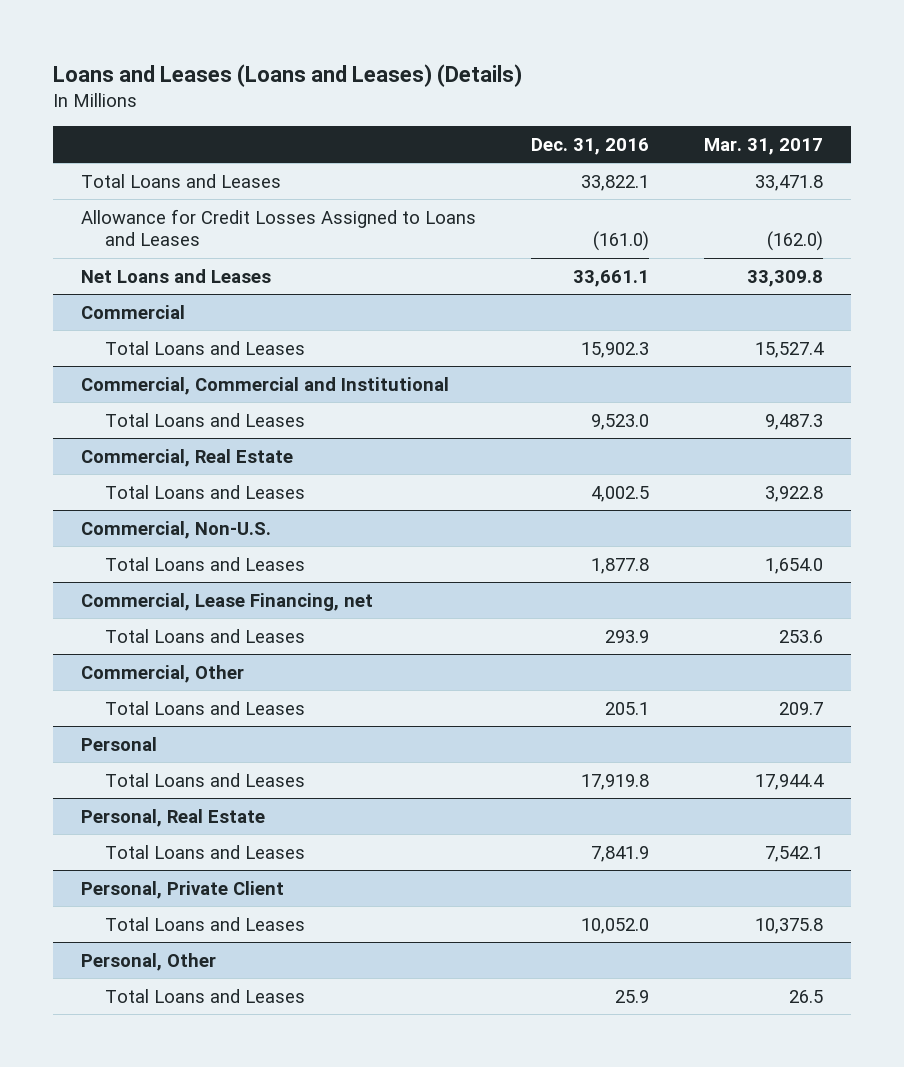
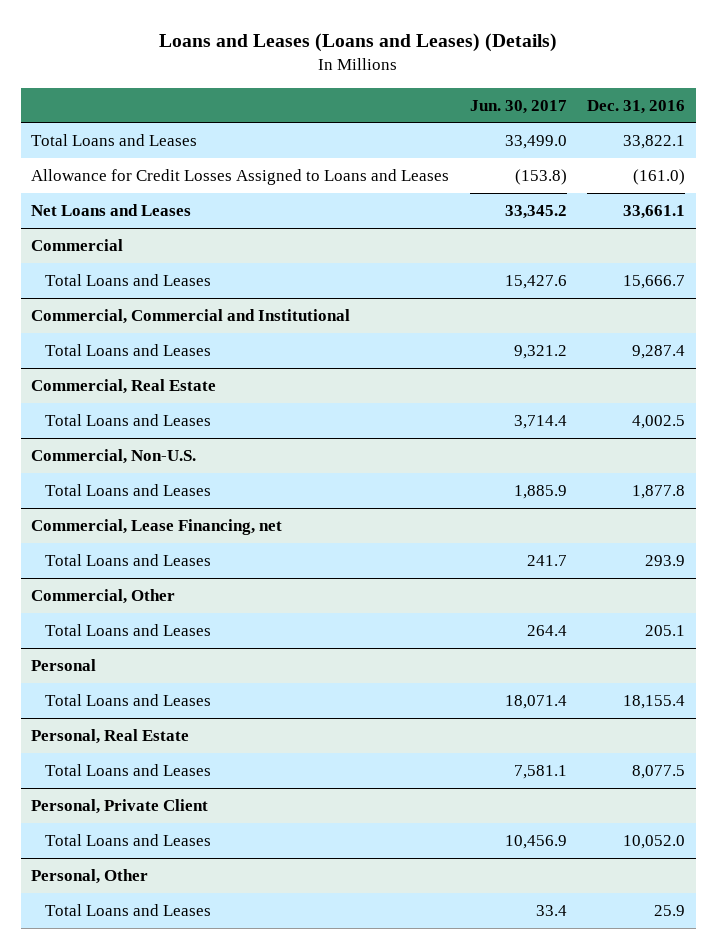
- | Dec. 31, 2016 | Mar. 31, 2017
+ | Jun. 30, 2017 | Dec. 31, 2016
@ Commercial
- Total Loans and Leases | 15,902.3 | 15,527.4
+ Total Loans and Leases | 15,427.6 | 15,666.7
@ Commercial, Commercial and Institutional
- Total Loans and Leases | 9,523.0 | 9,487.3
+ Total Loans and Leases | 9,321.2 | 9,287.4
@ Personal
- Total Loans and Leases | 17,919.8 | 17,944.4
+ Total Loans and Leases | 18,071.4 | 18,155.4
@ Personal, Real Estate
- Total Loans and Leases | 7,841.9 | 7,542.1
+ Total Loans and Leases | 7,581.1 | 8,077.5

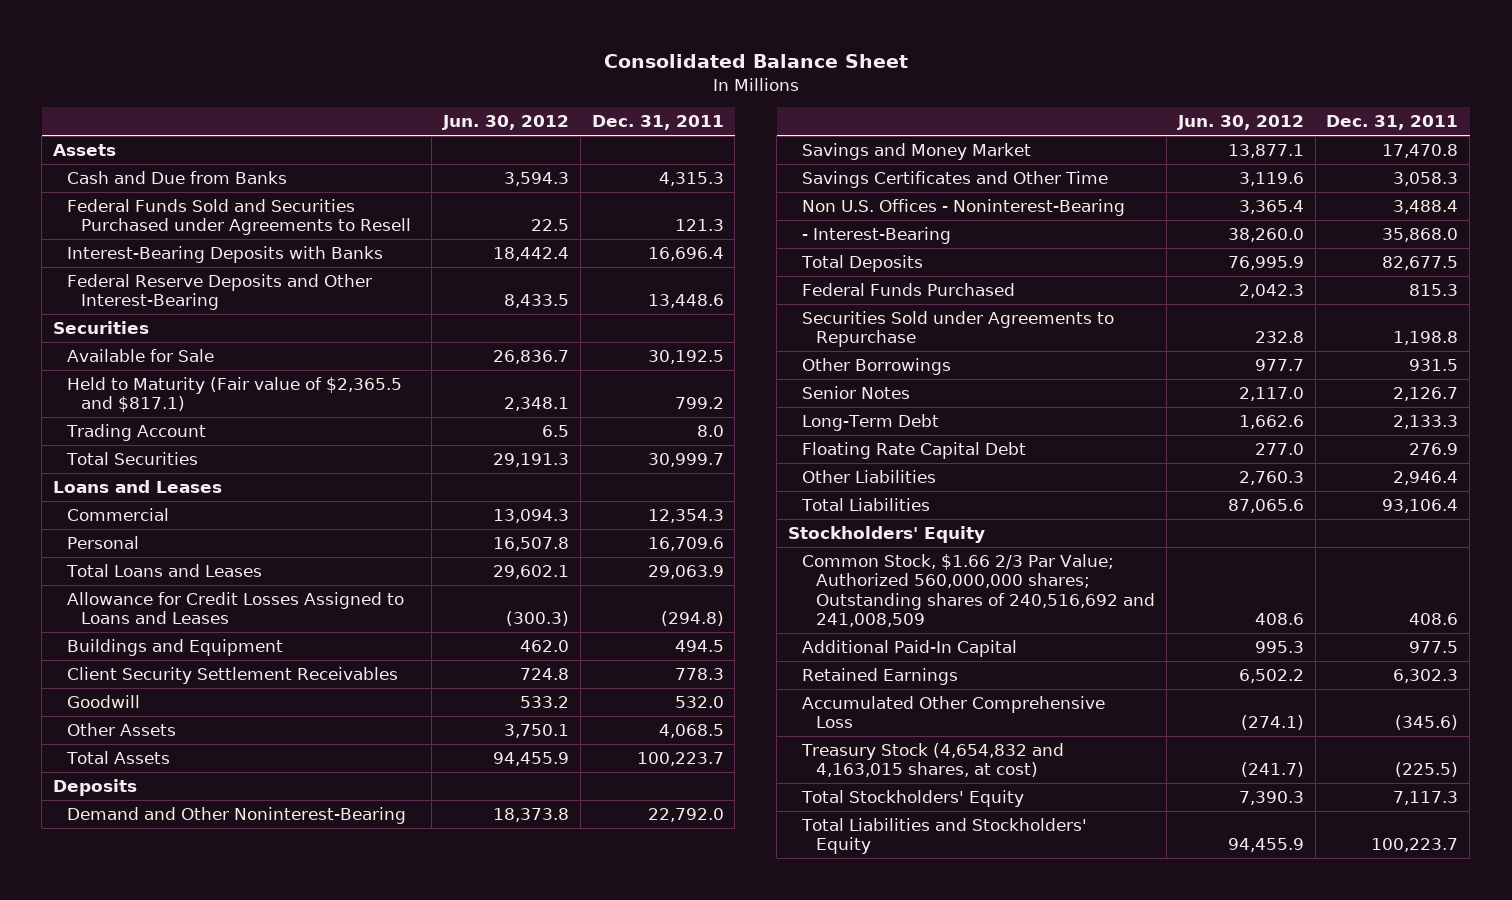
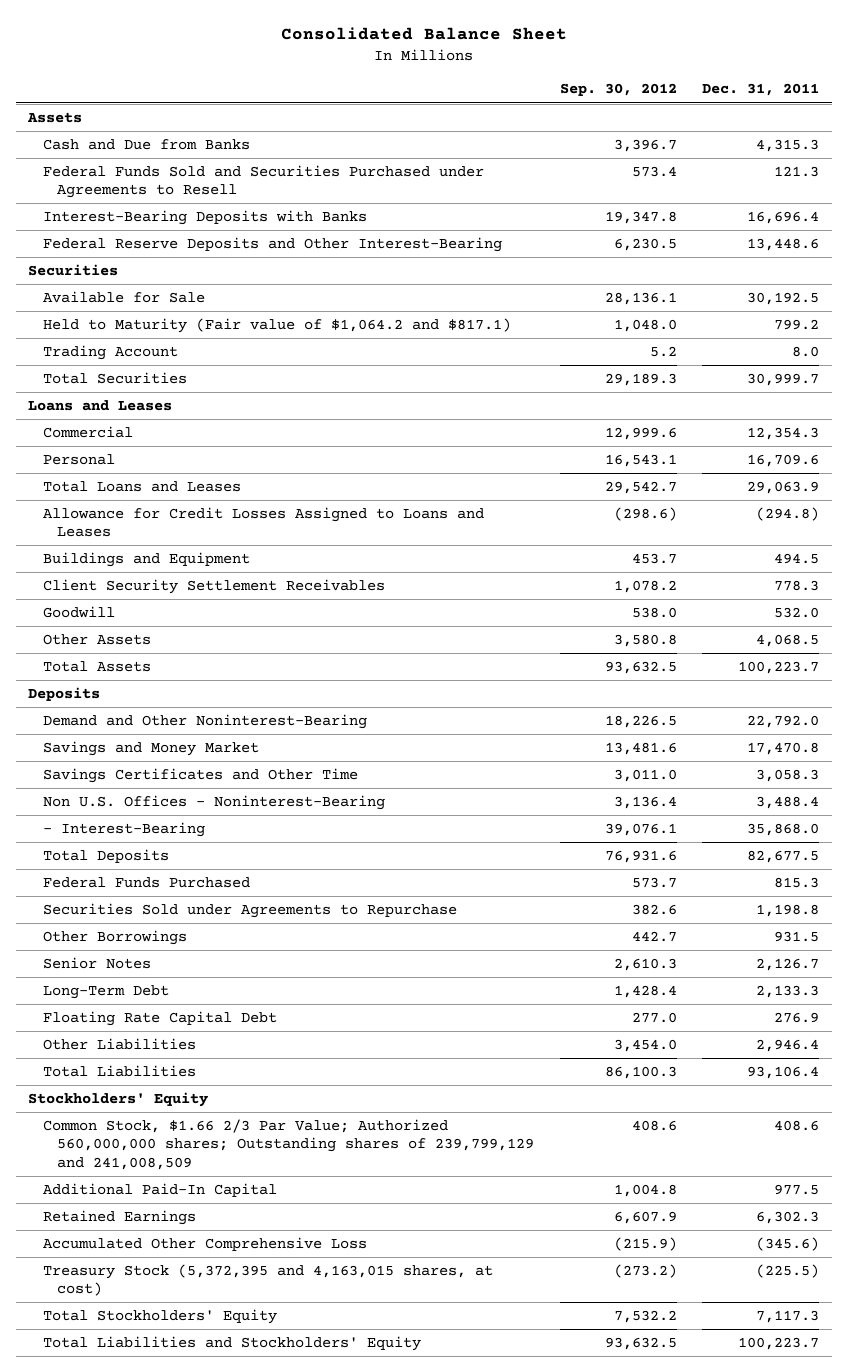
- | Jun. 30, 2012 | Dec. 31, 2011
+ | Sep. 30, 2012 | Dec. 31, 2011
- Held to Maturity (Fair value of $2,365.5 and $817.1) | 2,348.1 | 799.2
+ Held to Maturity (Fair value of $1,064.2 and $817.1) | 1,048.0 | 799.2
- Common Stock, $1.66 2/3 Par Value; Authorized 560,000,000 shares; Outstanding shares of 240,516,692 and 241,008,509 | 408.6 | 408.6
+ Common Stock, $1.66 2/3 Par Value; Authorized 560,000,000 shares; Outstanding shares of 239,799,129 and 241,008,509 | 408.6 | 408.6
- Treasury Stock (4,654,832 and 4,163,015 shares, at cost) | (241.7) | (225.5)
+ Treasury Stock (5,372,395 and 4,163,015 shares, at cost) | (273.2) | (225.5)

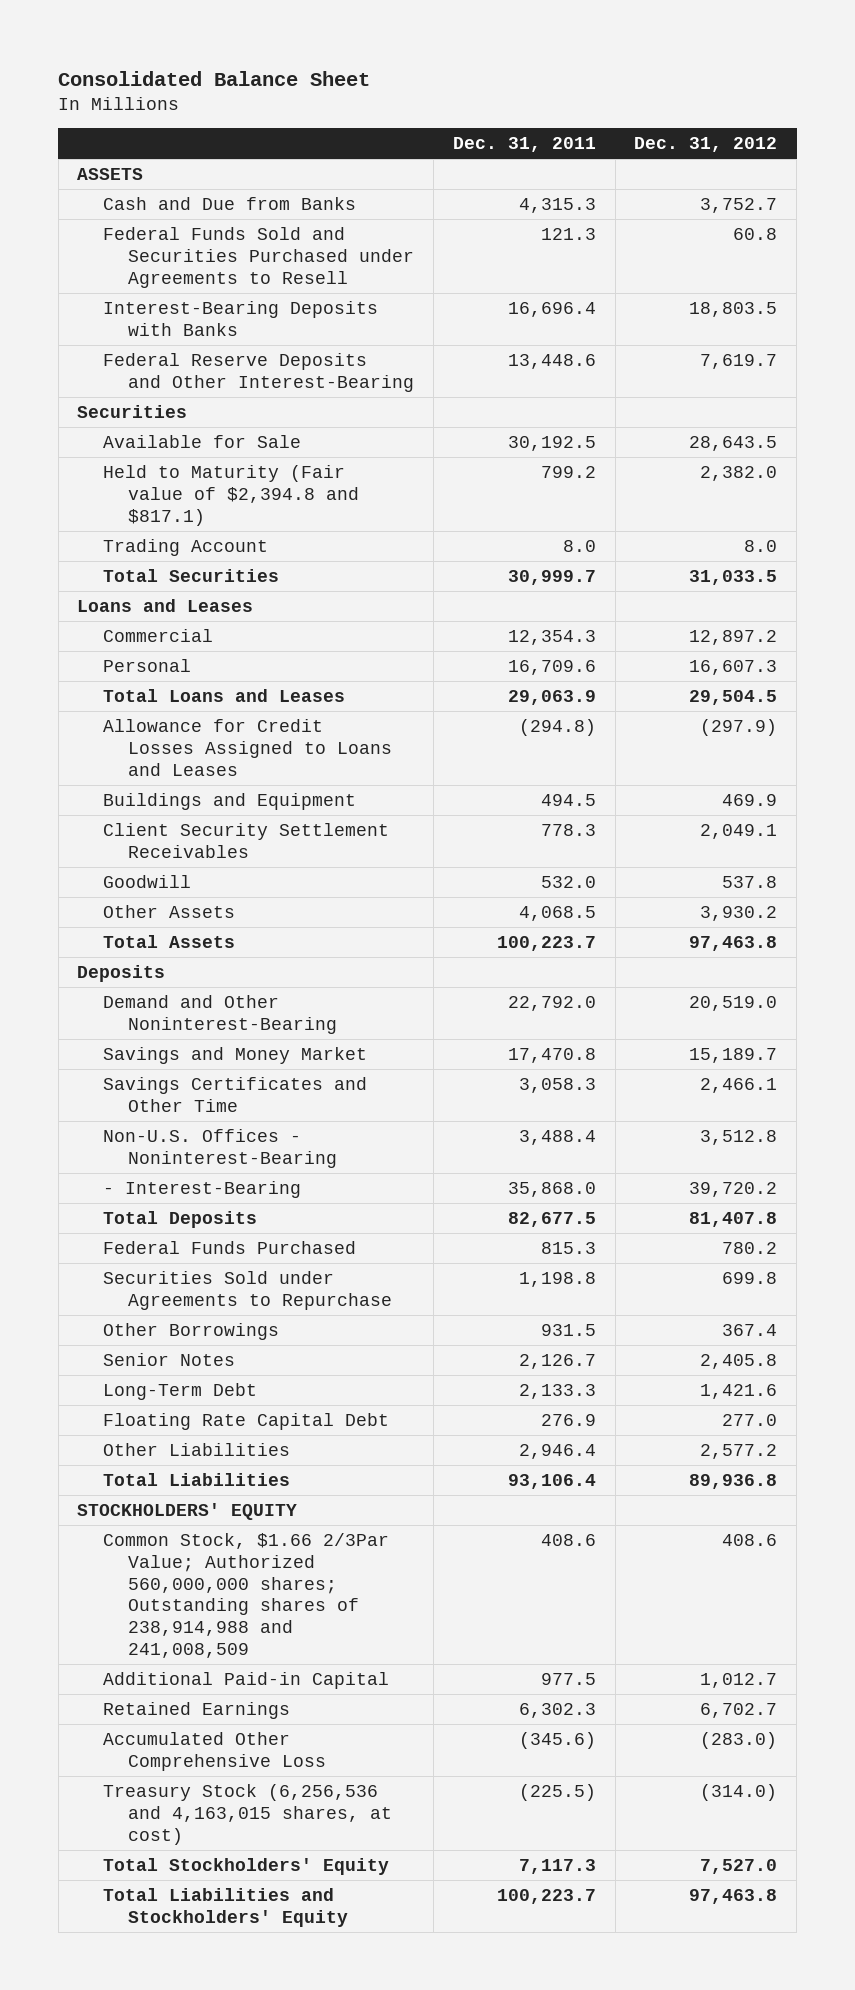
- | Sep. 30, 2012 | Dec. 31, 2011
+ | Dec. 31, 2011 | Dec. 31, 2012
- Assets
+ ASSETS
- Held to Maturity (Fair value of $1,064.2 and $817.1) | 1,048.0 | 799.2
+ Held to Maturity (Fair value of $2,394.8 and $817.1) | 799.2 | 2,382.0
- Non U.S. Offices - Noninterest-Bearing | 3,136.4 | 3,488.4
+ Non-U.S. Offices - Noninterest-Bearing | 3,488.4 | 3,512.8
- Stockholders' Equity
- Common Stock, $1.66 2/3 Par Value; Authorized 560,000,000 shares; Outstanding shares of 239,799,129 and 241,008,509 | 408.6 | 408.6
- Additional Paid-In Capital | 1,004.8 | 977.5
+ STOCKHOLDERS' EQUITY
+ Common Stock, $1.66 2/3Par Value; Authorized 560,000,000 shares; Outstanding shares of 238,914,988 and 241,008,509 | 408.6 | 408.6
+ Additional Paid-in Capital | 977.5 | 1,012.7
- Treasury Stock (5,372,395 and 4,163,015 shares, at cost) | (273.2) | (225.5)
+ Treasury Stock (6,256,536 and 4,163,015 shares, at cost) | (225.5) | (314.0)

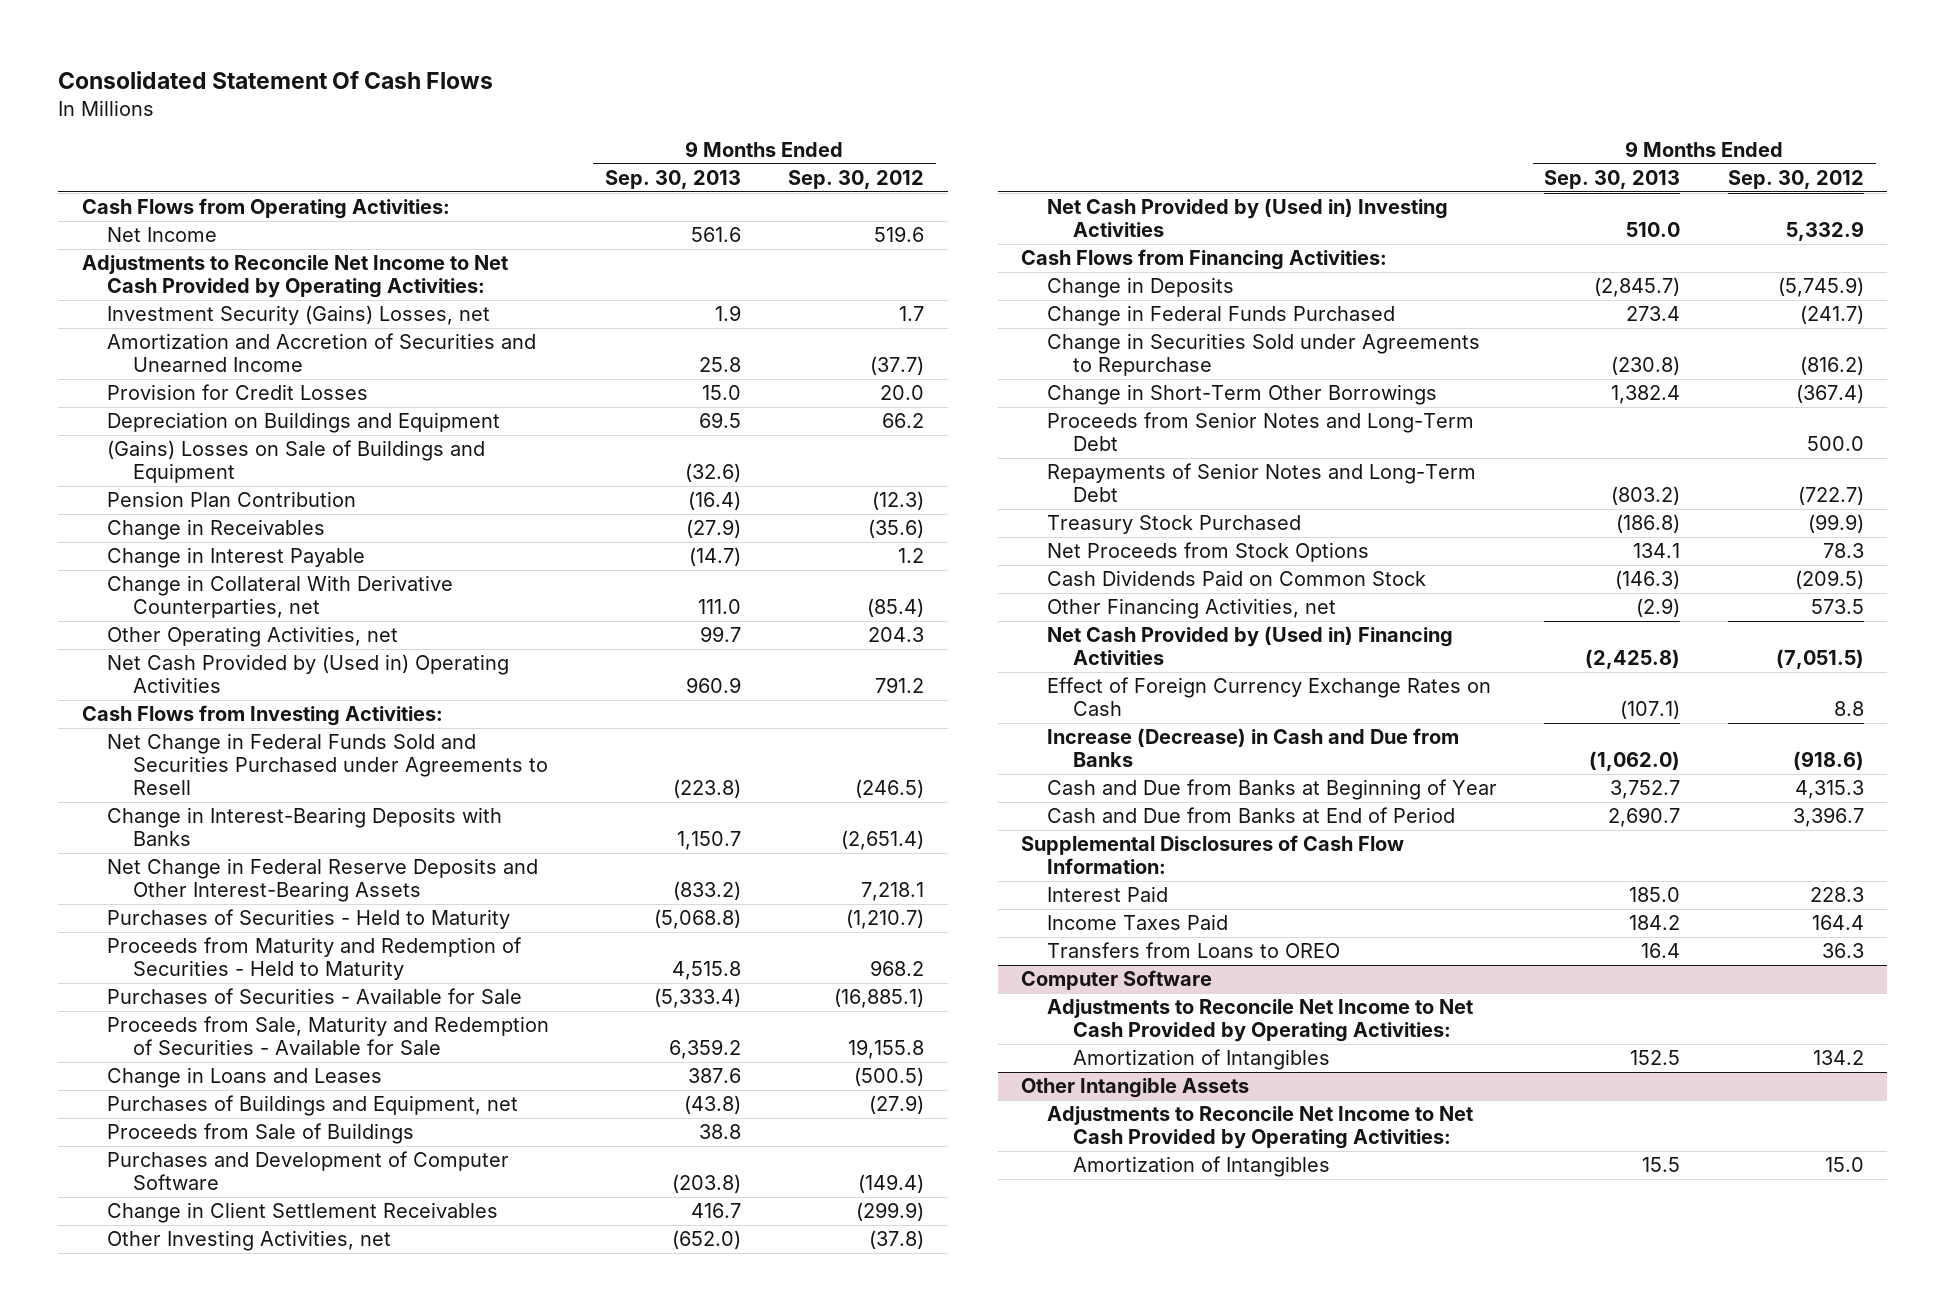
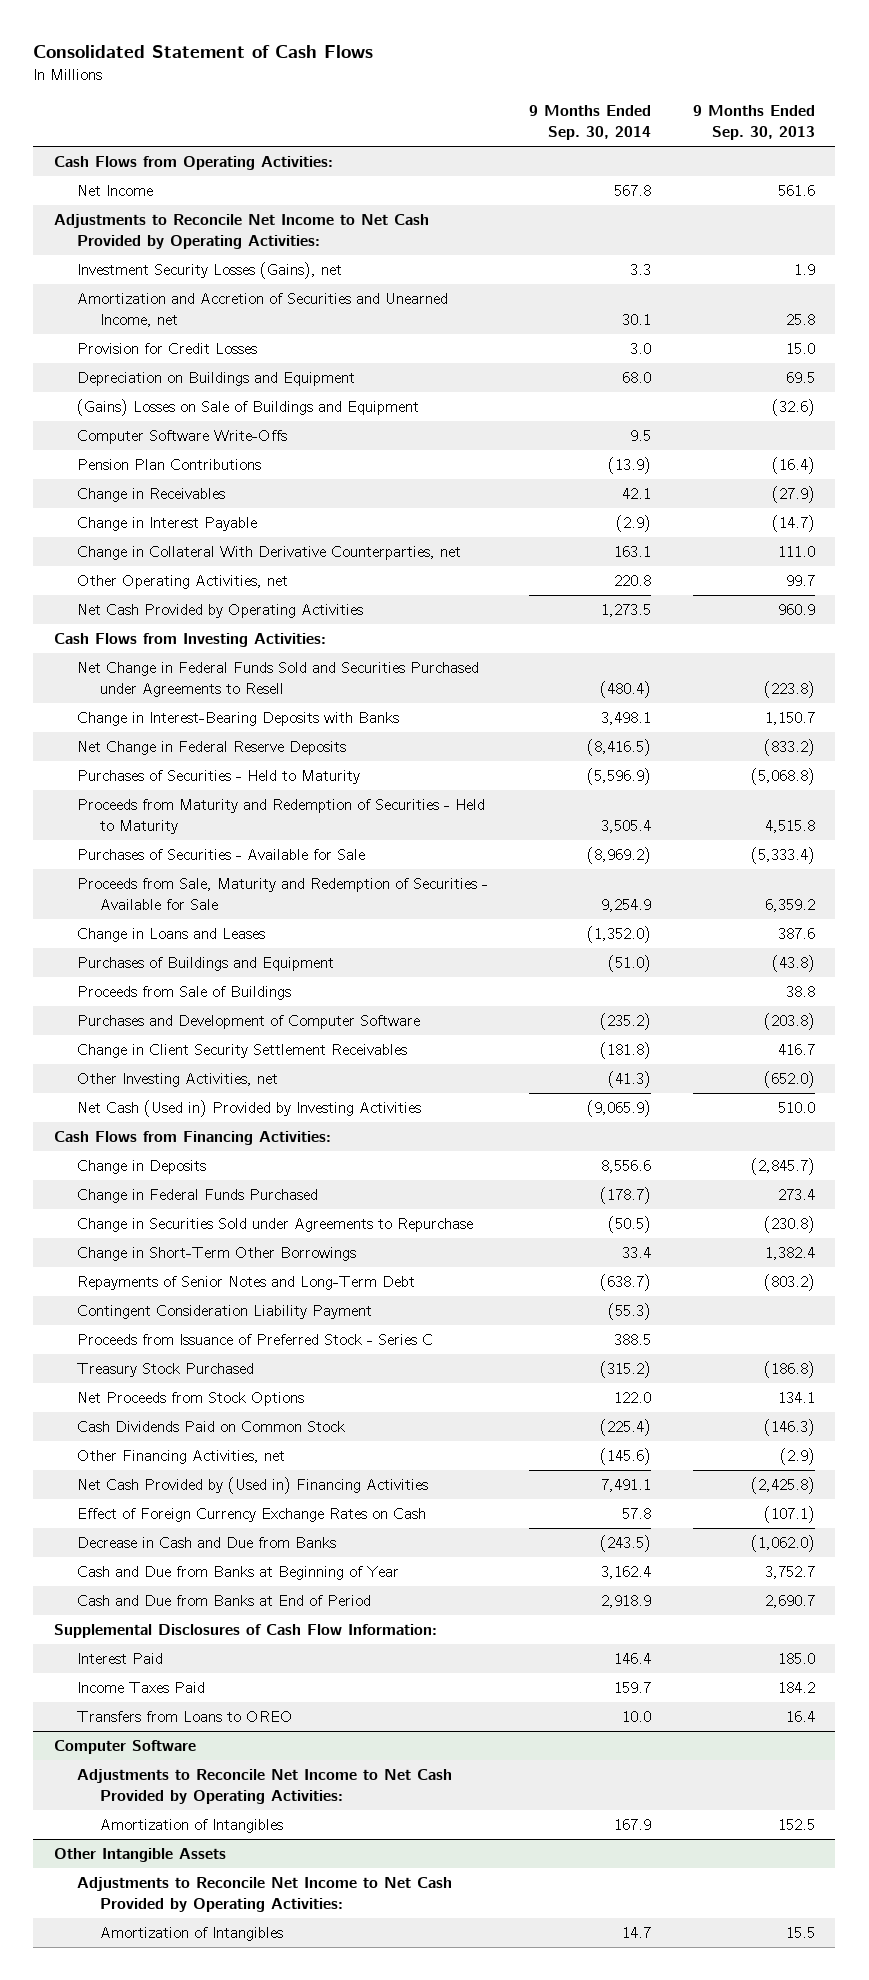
- Consolidated Statement Of Cash Flows
+ Consolidated Statement of Cash Flows
- | 9 Months Ended Sep. 30, 2013 | 9 Months Ended Sep. 30, 2012
+ | 9 Months Ended Sep. 30, 2014 | 9 Months Ended Sep. 30, 2013
- Investment Security (Gains) Losses, net | 1.9 | 1.7
- Amortization and Accretion of Securities and Unearned Income | 25.8 | (37.7)
+ Investment Security Losses (Gains), net | 3.3 | 1.9
+ Amortization and Accretion of Securities and Unearned Income, net | 30.1 | 25.8
- Pension Plan Contribution | (16.4) | (12.3)
+ Computer Software Write-Offs | 9.5 |
+ Pension Plan Contributions | (13.9) | (16.4)
- Net Cash Provided by (Used in) Operating Activities | 960.9 | 791.2
+ Net Cash Provided by Operating Activities | 1,273.5 | 960.9
- Net Change in Federal Reserve Deposits and Other Interest-Bearing Assets | (833.2) | 7,218.1
+ Net Change in Federal Reserve Deposits | (8,416.5) | (833.2)
- Purchases of Buildings and Equipment, net | (43.8) | (27.9)
+ Purchases of Buildings and Equipment | (51.0) | (43.8)
- Change in Client Settlement Receivables | 416.7 | (299.9)
+ Change in Client Security Settlement Receivables | (181.8) | 416.7
- Net Cash Provided by (Used in) Investing Activities | 510.0 | 5,332.9
+ Net Cash (Used in) Provided by Investing Activities | (9,065.9) | 510.0
- Proceeds from Senior Notes and Long-Term Debt | | 500.0
+ Contingent Consideration Liability Payment | (55.3) |
+ Proceeds from Issuance of Preferred Stock - Series C | 388.5 |
- Increase (Decrease) in Cash and Due from Banks | (1,062.0) | (918.6)
+ Decrease in Cash and Due from Banks | (243.5) | (1,062.0)

